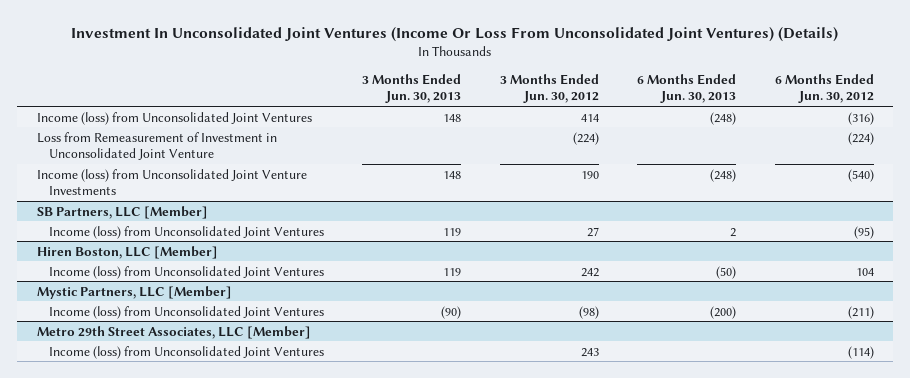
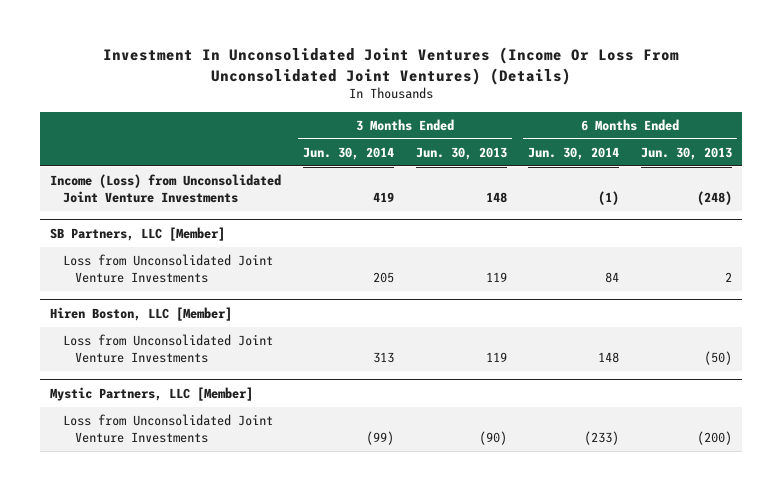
- | 3 Months Ended Jun. 30, 2013 | 3 Months Ended Jun. 30, 2012 | 6 Months Ended Jun. 30, 2013 | 6 Months Ended Jun. 30, 2012
+ | 3 Months Ended Jun. 30, 2014 | 3 Months Ended Jun. 30, 2013 | 6 Months Ended Jun. 30, 2014 | 6 Months Ended Jun. 30, 2013
- Income (loss) from Unconsolidated Joint Ventures | 148 | 414 | (248) | (316)
- Loss from Remeasurement of Investment in Unconsolidated Joint Venture | | (224) | | (224)
- Income (loss) from Unconsolidated Joint Venture Investments | 148 | 190 | (248) | (540)
+ Income (Loss) from Unconsolidated Joint Venture Investments | 419 | 148 | (1) | (248)
@ SB Partners, LLC [Member]
- Income (loss) from Unconsolidated Joint Ventures | 119 | 27 | 2 | (95)
+ Loss from Unconsolidated Joint Venture Investments | 205 | 119 | 84 | 2
@ Hiren Boston, LLC [Member]
- Income (loss) from Unconsolidated Joint Ventures | 119 | 242 | (50) | 104
+ Loss from Unconsolidated Joint Venture Investments | 313 | 119 | 148 | (50)
@ Mystic Partners, LLC [Member]
- Income (loss) from Unconsolidated Joint Ventures | (90) | (98) | (200) | (211)
- Metro 29th Street Associates, LLC [Member]
- Income (loss) from Unconsolidated Joint Ventures | | 243 | | (114)
@ Mystic Partners, LLC [Member]
+ Loss from Unconsolidated Joint Venture Investments | (99) | (90) | (233) | (200)

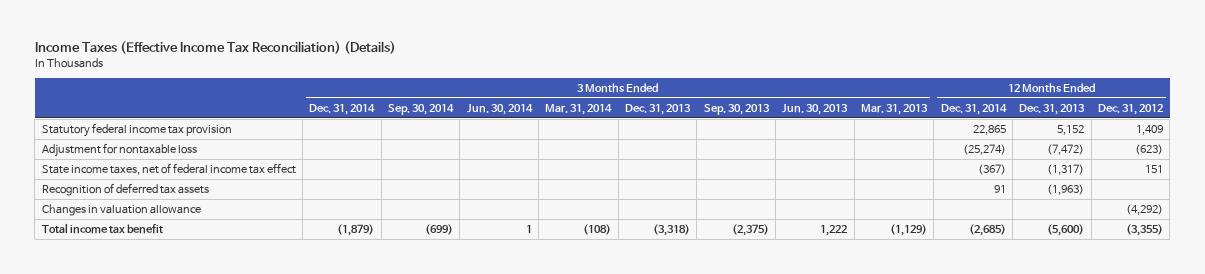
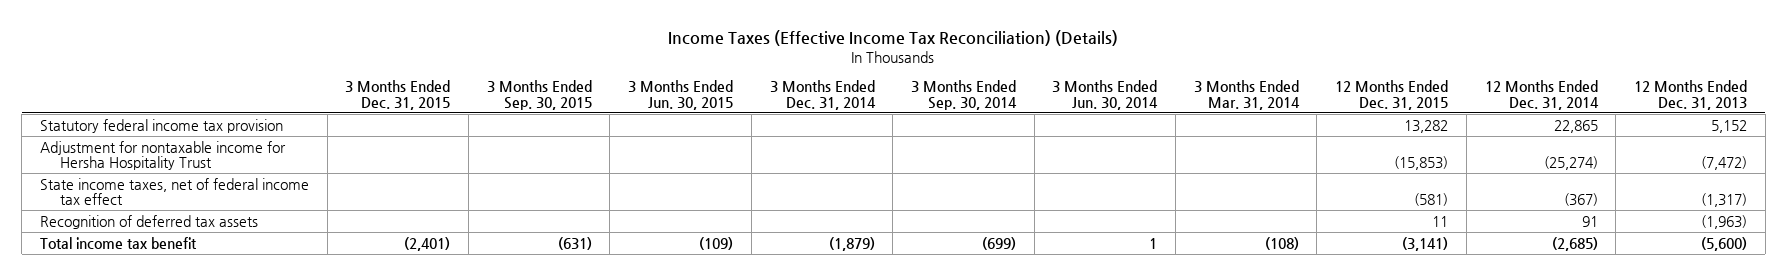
- | 3 Months Ended Dec. 31, 2014 | 3 Months Ended Sep. 30, 2014 | 3 Months Ended Jun. 30, 2014 | 3 Months Ended Mar. 31, 2014 | 3 Months Ended Dec. 31, 2013 | 3 Months Ended Sep. 30, 2013 | 3 Months Ended Jun. 30, 2013 | 3 Months Ended Mar. 31, 2013 | 12 Months Ended Dec. 31, 2014 | 12 Months Ended Dec. 31, 2013 | 12 Months Ended Dec. 31, 2012
+ | 3 Months Ended Dec. 31, 2015 | 3 Months Ended Sep. 30, 2015 | 3 Months Ended Jun. 30, 2015 | 3 Months Ended Dec. 31, 2014 | 3 Months Ended Sep. 30, 2014 | 3 Months Ended Jun. 30, 2014 | 3 Months Ended Mar. 31, 2014 | 12 Months Ended Dec. 31, 2015 | 12 Months Ended Dec. 31, 2014 | 12 Months Ended Dec. 31, 2013
- Adjustment for nontaxable loss | | | | | | | | | (25,274) | (7,472) | (623)
+ Adjustment for nontaxable income for Hersha Hospitality Trust | | | | | | | | (15,853) | (25,274) | (7,472)
- Changes in valuation allowance | | | | | | | | | | | (4,292)

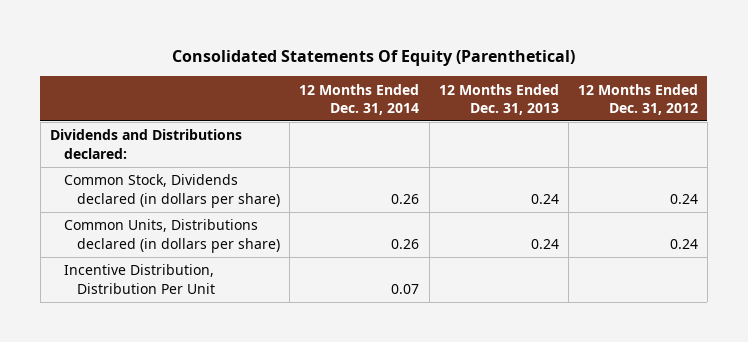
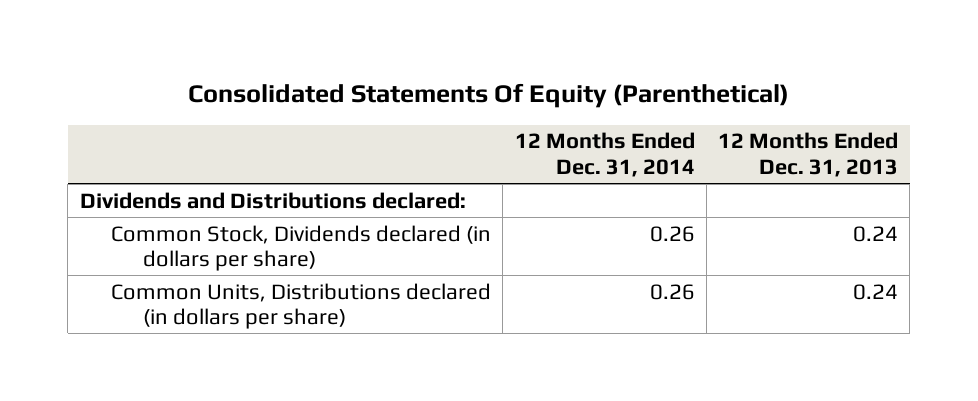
- | 12 Months Ended Dec. 31, 2014 | 12 Months Ended Dec. 31, 2013 | 12 Months Ended Dec. 31, 2012
+ | 12 Months Ended Dec. 31, 2014 | 12 Months Ended Dec. 31, 2013
- Incentive Distribution, Distribution Per Unit | 0.07 | |

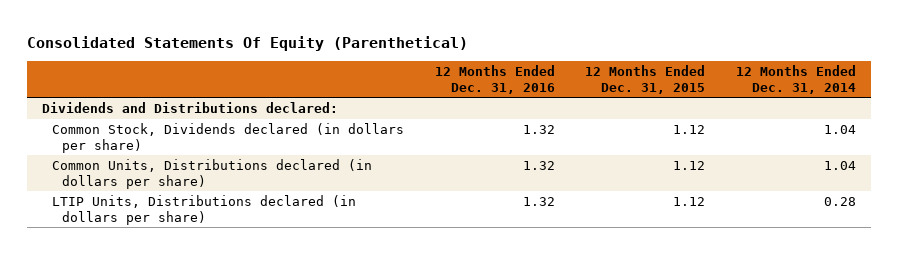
- | 12 Months Ended Dec. 31, 2014 | 12 Months Ended Dec. 31, 2013
+ | 12 Months Ended Dec. 31, 2016 | 12 Months Ended Dec. 31, 2015 | 12 Months Ended Dec. 31, 2014
- Common Stock, Dividends declared (in dollars per share) | 0.26 | 0.24
- Common Units, Distributions declared (in dollars per share) | 0.26 | 0.24
+ Common Stock, Dividends declared (in dollars per share) | 1.32 | 1.12 | 1.04
+ Common Units, Distributions declared (in dollars per share) | 1.32 | 1.12 | 1.04
+ LTIP Units, Distributions declared (in dollars per share) | 1.32 | 1.12 | 0.28

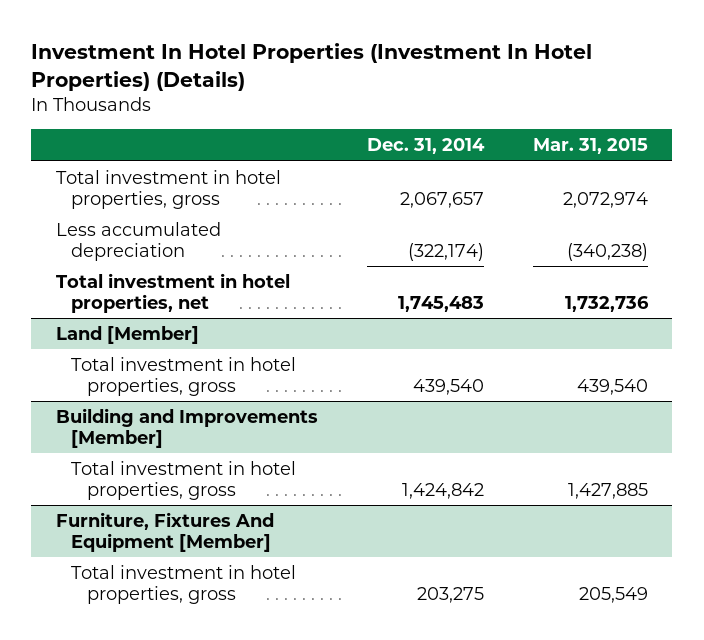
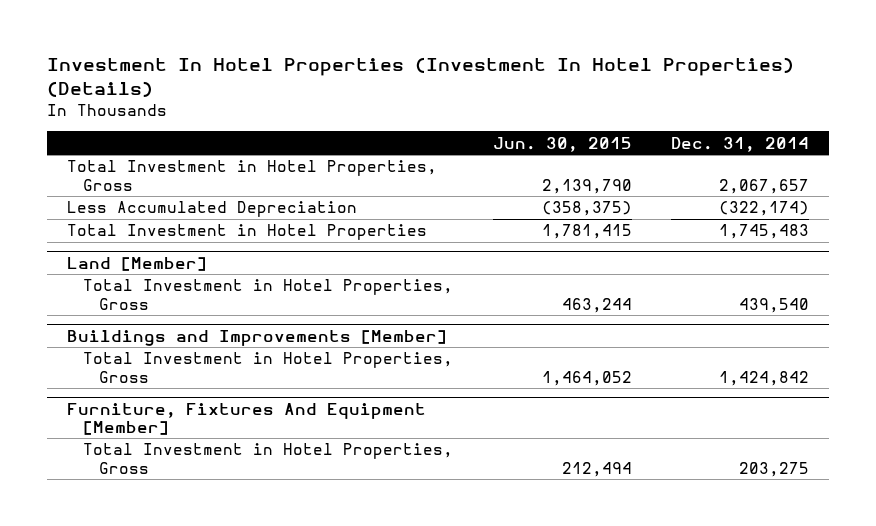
- | Dec. 31, 2014 | Mar. 31, 2015
+ | Jun. 30, 2015 | Dec. 31, 2014
- Total investment in hotel properties, gross | 2,067,657 | 2,072,974
- Less accumulated depreciation | (322,174) | (340,238)
- Total investment in hotel properties, net | 1,745,483 | 1,732,736
+ Total Investment in Hotel Properties, Gross | 2,139,790 | 2,067,657
+ Less Accumulated Depreciation | (358,375) | (322,174)
+ Total Investment in Hotel Properties | 1,781,415 | 1,745,483
@ Land [Member]
- Total investment in hotel properties, gross | 439,540 | 439,540
- Building and Improvements [Member]
- Total investment in hotel properties, gross | 1,424,842 | 1,427,885
@ Land [Member]
+ Total Investment in Hotel Properties, Gross | 463,244 | 439,540
+ Buildings and Improvements [Member]
+ Total Investment in Hotel Properties, Gross | 1,464,052 | 1,424,842
@ Furniture, Fixtures And Equipment [Member]
- Total investment in hotel properties, gross | 203,275 | 205,549
+ Total Investment in Hotel Properties, Gross | 212,494 | 203,275

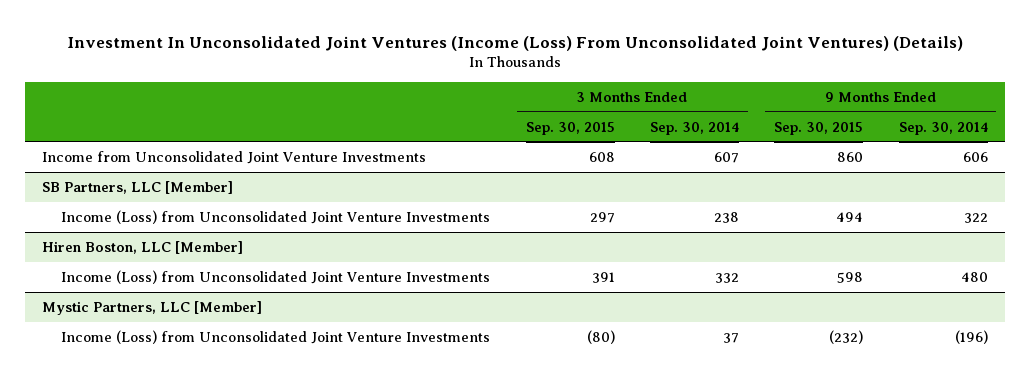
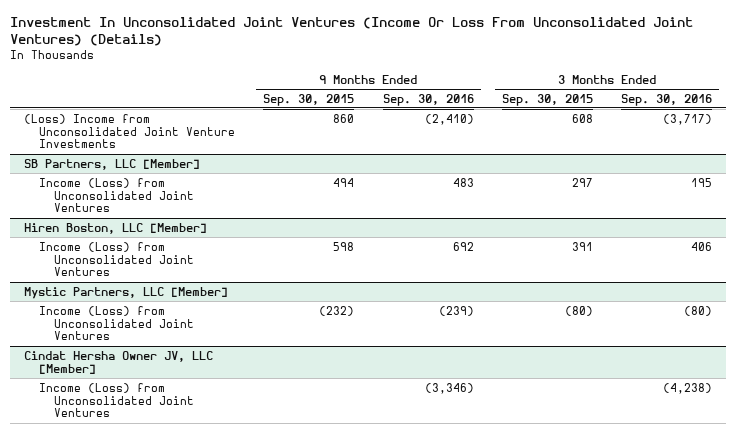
- Investment In Unconsolidated Joint Ventures (Income (Loss) From Unconsolidated Joint Ventures) (Details)
+ Investment In Unconsolidated Joint Ventures (Income Or Loss From Unconsolidated Joint Ventures) (Details)
- | 3 Months Ended Sep. 30, 2015 | 3 Months Ended Sep. 30, 2014 | 9 Months Ended Sep. 30, 2015 | 9 Months Ended Sep. 30, 2014
+ | 9 Months Ended Sep. 30, 2015 | 9 Months Ended Sep. 30, 2016 | 3 Months Ended Sep. 30, 2015 | 3 Months Ended Sep. 30, 2016
- Income from Unconsolidated Joint Venture Investments | 608 | 607 | 860 | 606
+ (Loss) Income from Unconsolidated Joint Venture Investments | 860 | (2,410) | 608 | (3,717)
@ SB Partners, LLC [Member]
- Income (Loss) from Unconsolidated Joint Venture Investments | 297 | 238 | 494 | 322
+ Income (Loss) from Unconsolidated Joint Ventures | 494 | 483 | 297 | 195
@ Hiren Boston, LLC [Member]
- Income (Loss) from Unconsolidated Joint Venture Investments | 391 | 332 | 598 | 480
+ Income (Loss) from Unconsolidated Joint Ventures | 598 | 692 | 391 | 406
@ Mystic Partners, LLC [Member]
- Income (Loss) from Unconsolidated Joint Venture Investments | (80) | 37 | (232) | (196)
+ Income (Loss) from Unconsolidated Joint Ventures | (232) | (239) | (80) | (80)
+ Cindat Hersha Owner JV, LLC [Member]
+ Income (Loss) from Unconsolidated Joint Ventures | | (3,346) | | (4,238)

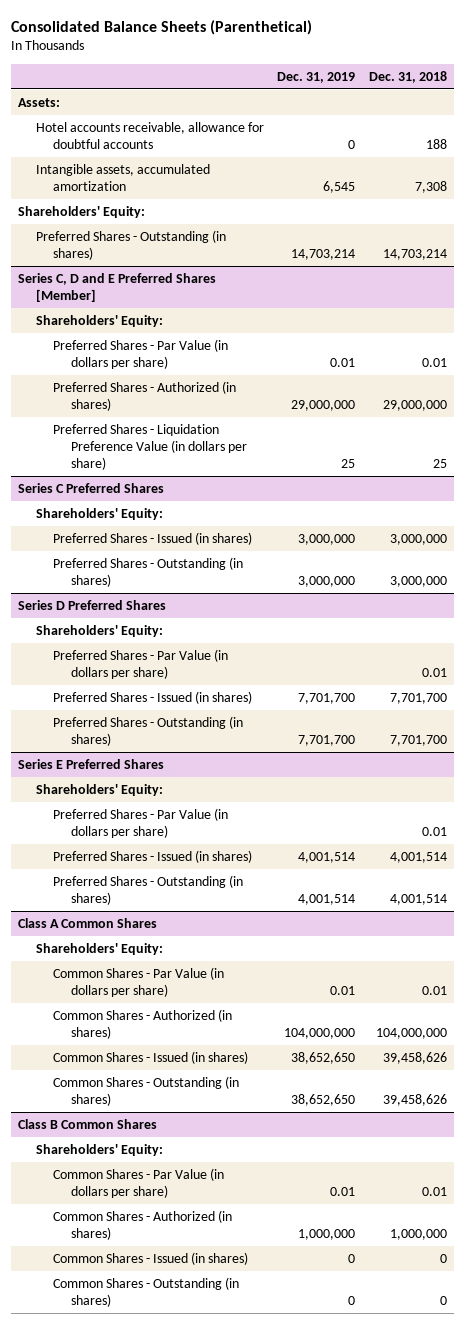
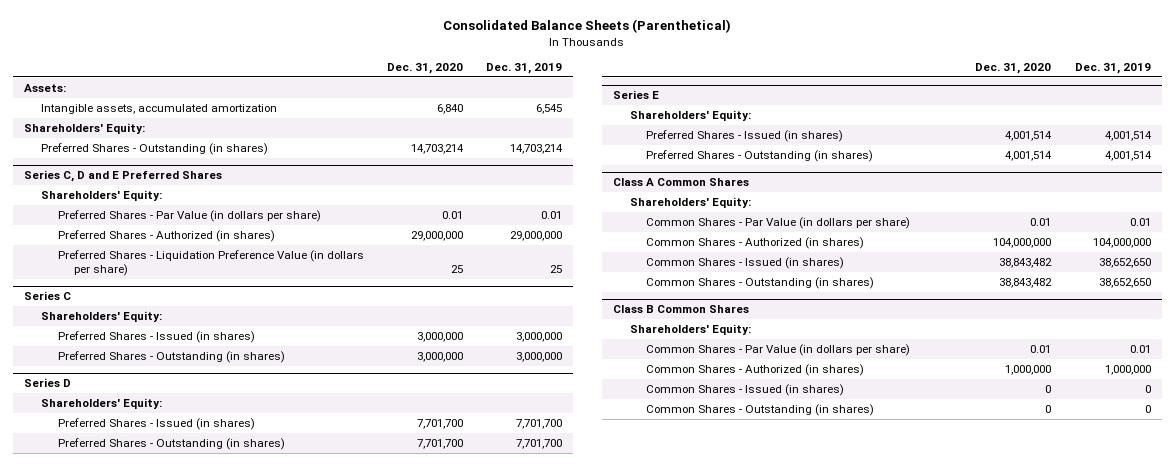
- | Dec. 31, 2019 | Dec. 31, 2018
+ | Dec. 31, 2020 | Dec. 31, 2019
- Hotel accounts receivable, allowance for doubtful accounts | 0 | 188
- Series C, D and E Preferred Shares [Member]
+ Series C, D and E Preferred Shares
- Series C Preferred Shares
+ Series C
- Series D Preferred Shares
+ Series D
- Preferred Shares - Par Value (in dollars per share) | | 0.01
- Series E Preferred Shares
+ Series E
- Preferred Shares - Par Value (in dollars per share) | | 0.01

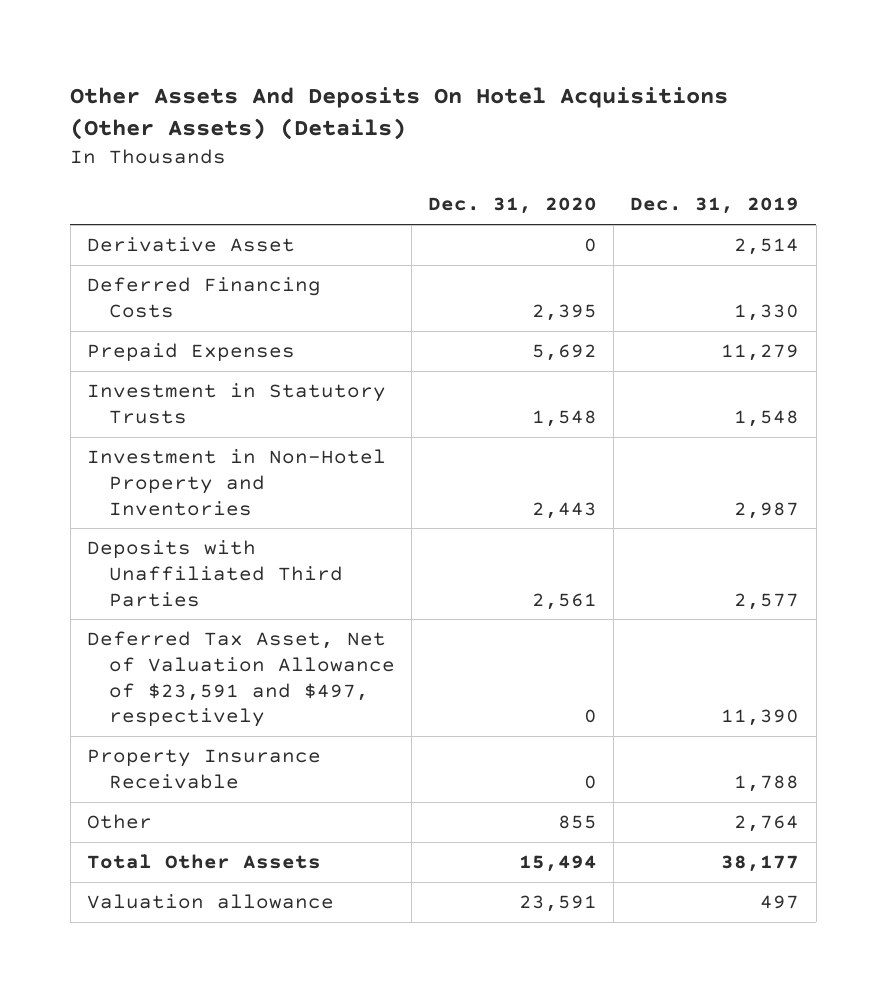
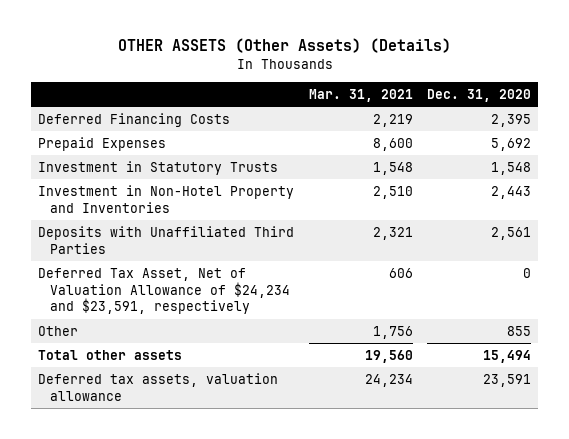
- Other Assets And Deposits On Hotel Acquisitions (Other Assets) (Details)
+ OTHER ASSETS (Other Assets) (Details)
- | Dec. 31, 2020 | Dec. 31, 2019
+ | Mar. 31, 2021 | Dec. 31, 2020
- Derivative Asset | 0 | 2,514
- Deferred Tax Asset, Net of Valuation Allowance of $23,591 and $497, respectively | 0 | 11,390
- Property Insurance Receivable | 0 | 1,788
+ Deferred Tax Asset, Net of Valuation Allowance of $24,234 and $23,591, respectively | 606 | 0
- Total Other Assets | 15,494 | 38,177
- Valuation allowance | 23,591 | 497
+ Total other assets | 19,560 | 15,494
+ Deferred tax assets, valuation allowance | 24,234 | 23,591

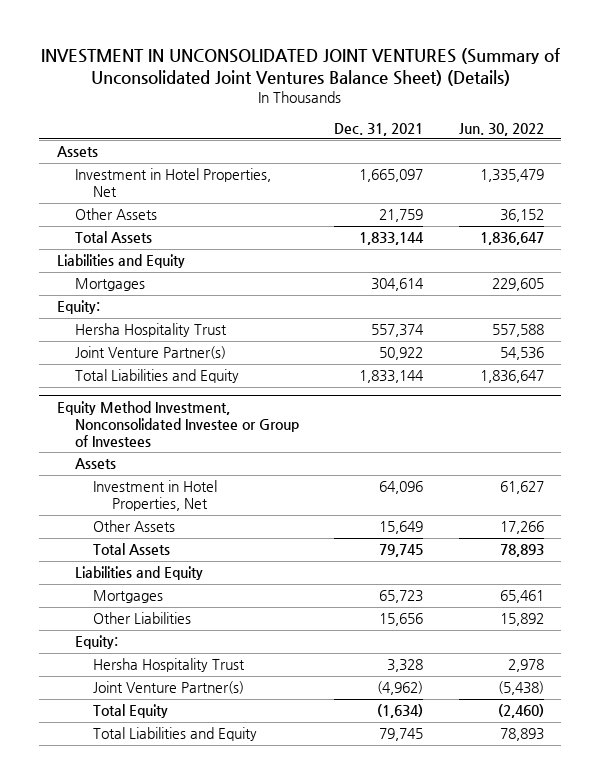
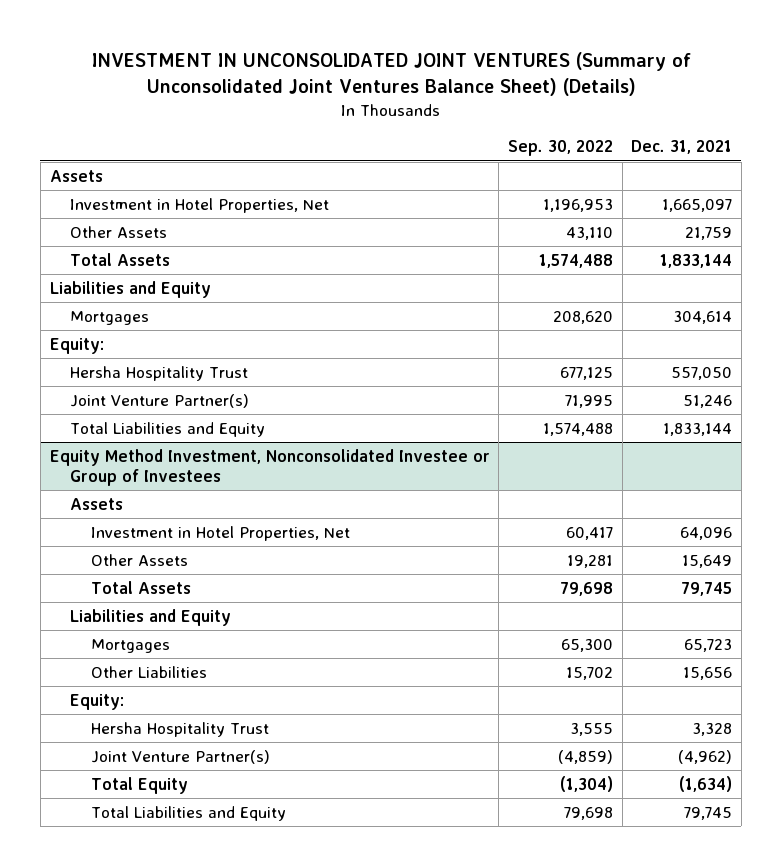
- | Dec. 31, 2021 | Jun. 30, 2022
+ | Sep. 30, 2022 | Dec. 31, 2021
- Hersha Hospitality Trust | 557,374 | 557,588
- Joint Venture Partner(s) | 50,922 | 54,536
+ Hersha Hospitality Trust | 677,125 | 557,050
+ Joint Venture Partner(s) | 71,995 | 51,246

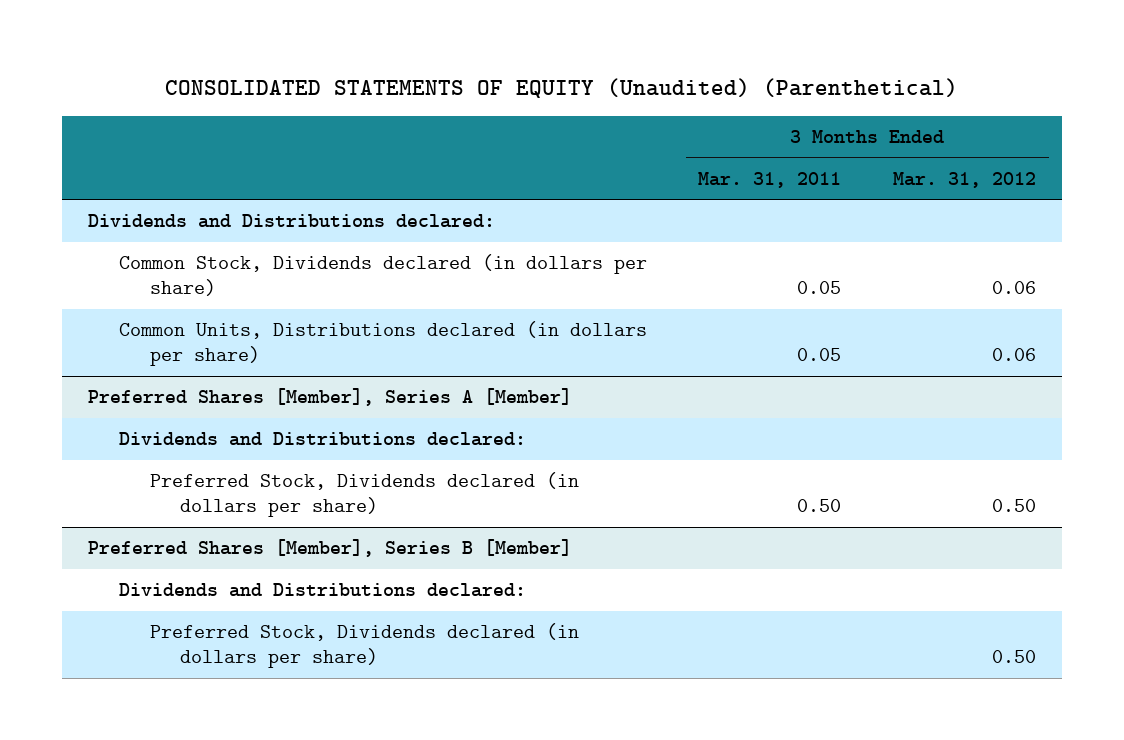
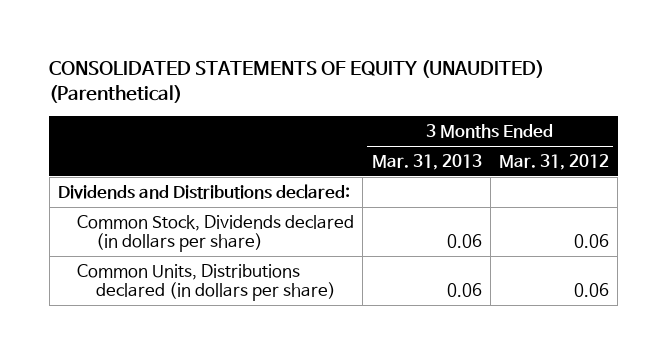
- CONSOLIDATED STATEMENTS OF EQUITY (Unaudited) (Parenthetical)
+ CONSOLIDATED STATEMENTS OF EQUITY (UNAUDITED) (Parenthetical)
- | 3 Months Ended Mar. 31, 2011 | 3 Months Ended Mar. 31, 2012
+ | 3 Months Ended Mar. 31, 2013 | 3 Months Ended Mar. 31, 2012
- Preferred Shares [Member], Series A [Member]
- Dividends and Distributions declared:
- Preferred Stock, Dividends declared (in dollars per share) | 0.50 | 0.50
- Preferred Shares [Member], Series B [Member]
- Dividends and Distributions declared:
- Preferred Stock, Dividends declared (in dollars per share) | | 0.50

